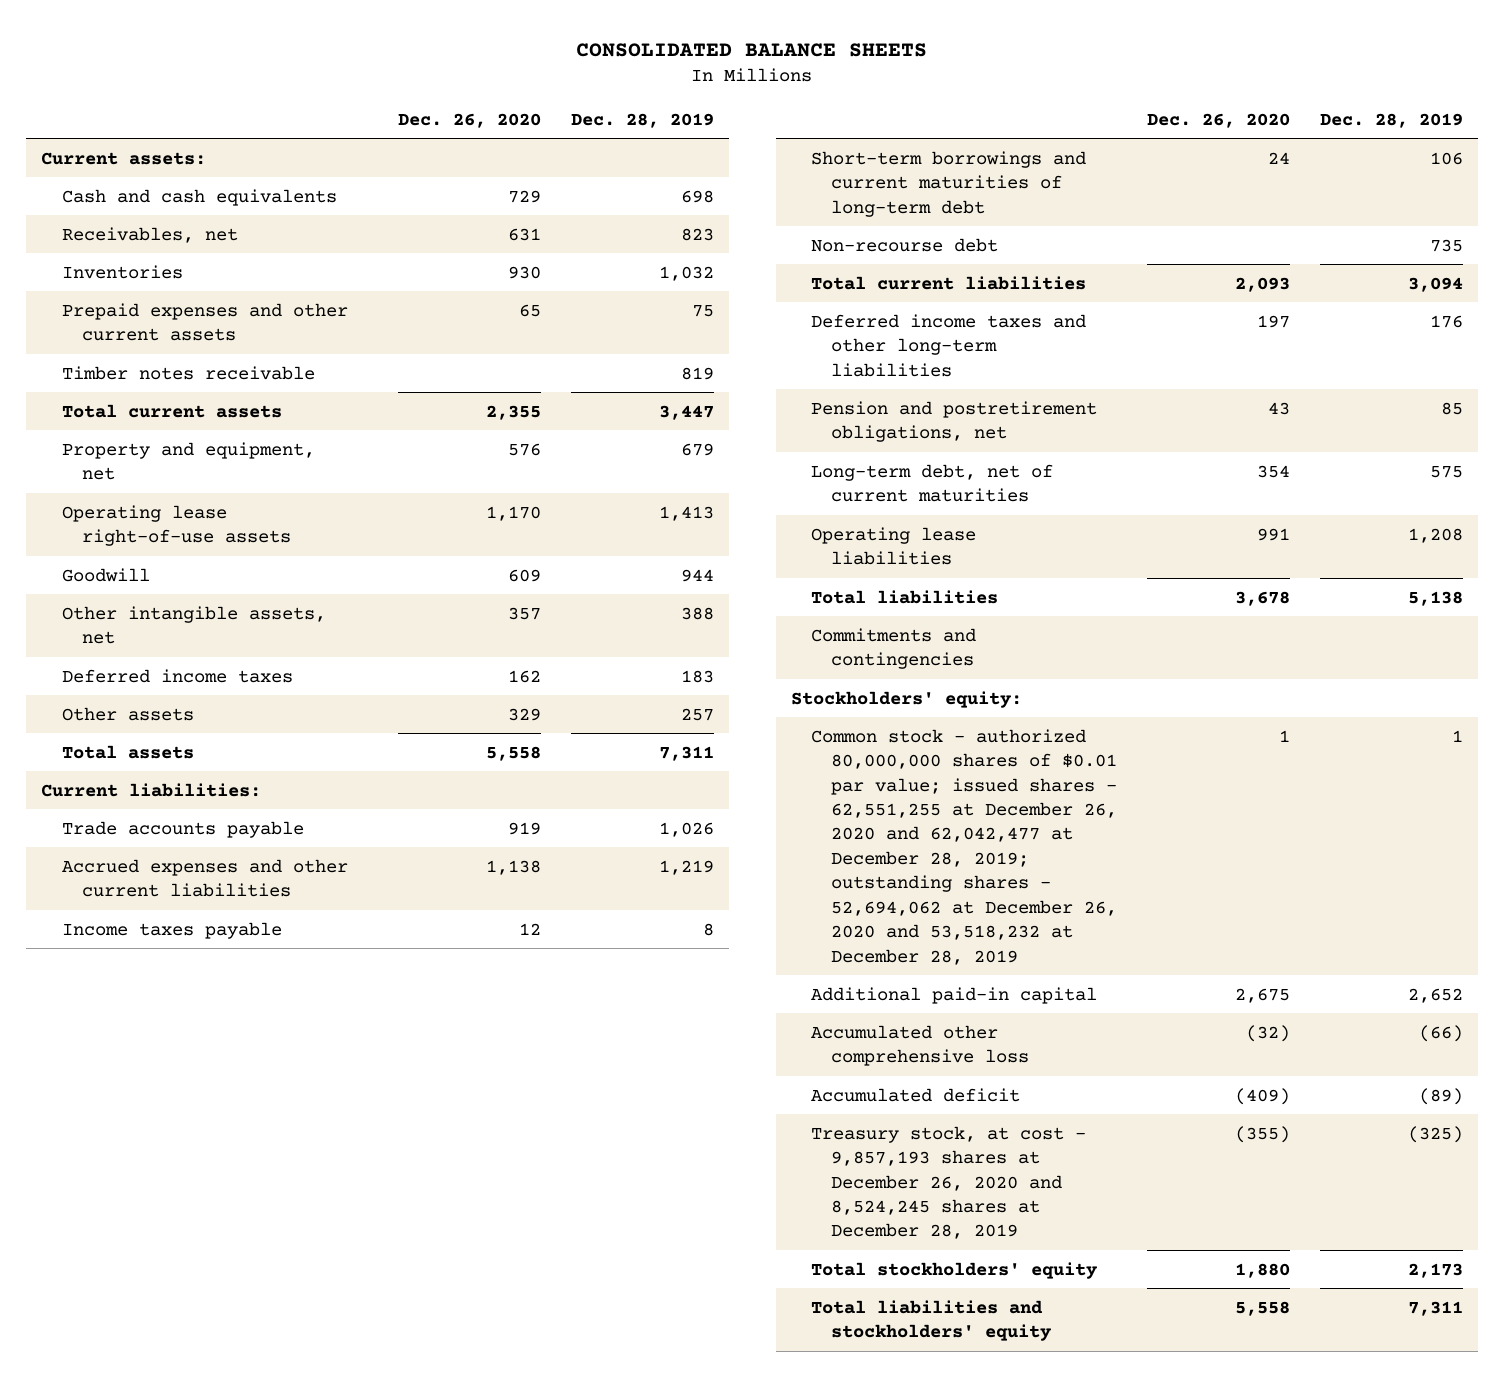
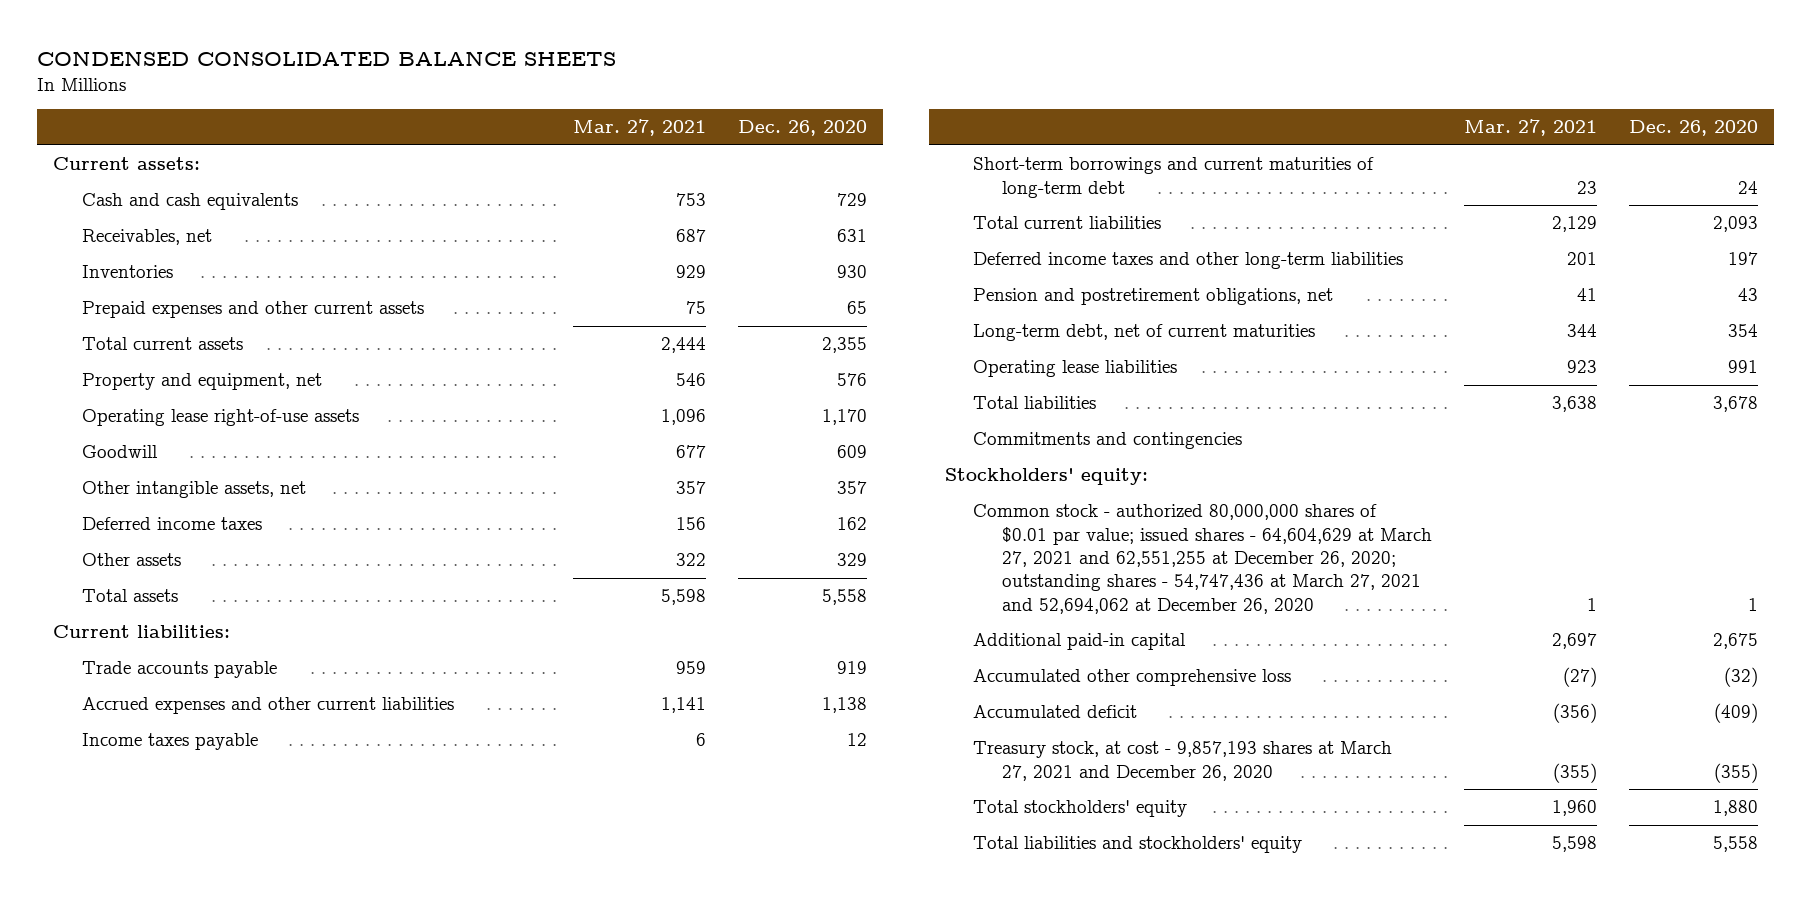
- CONSOLIDATED BALANCE SHEETS
+ CONDENSED CONSOLIDATED BALANCE SHEETS
- | Dec. 26, 2020 | Dec. 28, 2019
+ | Mar. 27, 2021 | Dec. 26, 2020
- Timber notes receivable | | 819
- Non-recourse debt | | 735
- Common stock - authorized 80,000,000 shares of $0.01 par value; issued shares - 62,551,255 at December 26, 2020 and 62,042,477 at December 28, 2019; outstanding shares - 52,694,062 at December 26, 2020 and 53,518,232 at December 28, 2019 | 1 | 1
+ Common stock - authorized 80,000,000 shares of $0.01 par value; issued shares - 64,604,629 at March 27, 2021 and 62,551,255 at December 26, 2020; outstanding shares - 54,747,436 at March 27, 2021 and 52,694,062 at December 26, 2020 | 1 | 1
- Treasury stock, at cost - 9,857,193 shares at December 26, 2020 and 8,524,245 shares at December 28, 2019 | (355) | (325)
+ Treasury stock, at cost - 9,857,193 shares at March 27, 2021 and December 26, 2020 | (355) | (355)

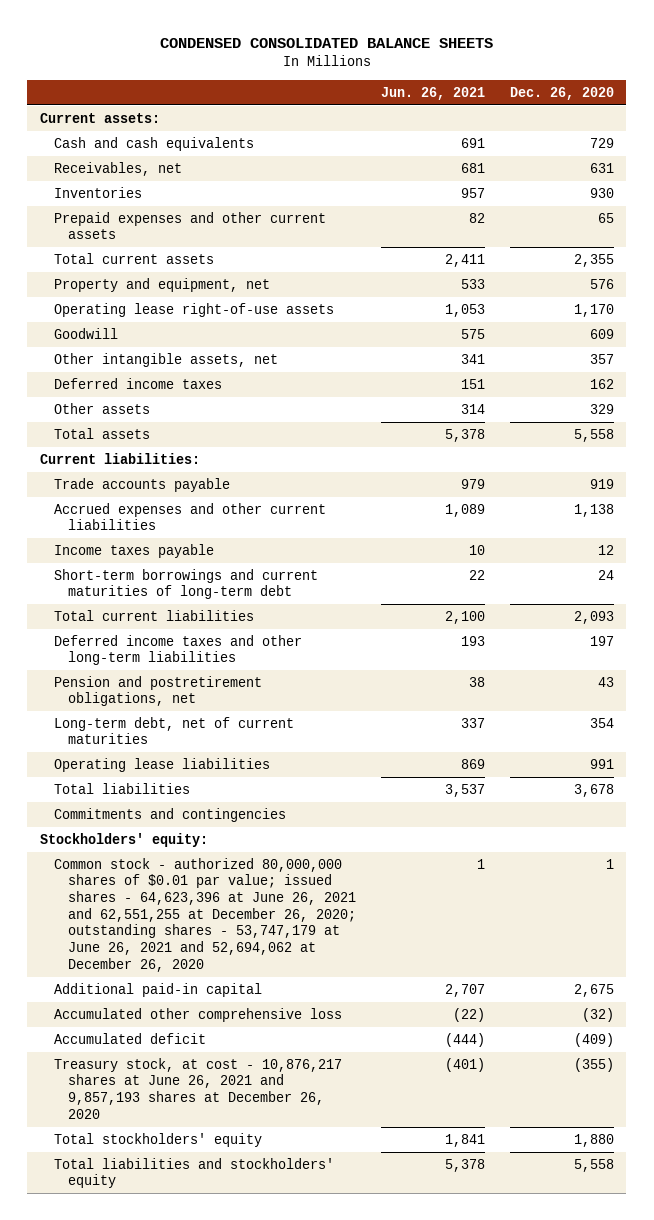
- | Mar. 27, 2021 | Dec. 26, 2020
+ | Jun. 26, 2021 | Dec. 26, 2020
- Common stock - authorized 80,000,000 shares of $0.01 par value; issued shares - 64,604,629 at March 27, 2021 and 62,551,255 at December 26, 2020; outstanding shares - 54,747,436 at March 27, 2021 and 52,694,062 at December 26, 2020 | 1 | 1
+ Common stock - authorized 80,000,000 shares of $0.01 par value; issued shares - 64,623,396 at June 26, 2021 and 62,551,255 at December 26, 2020; outstanding shares - 53,747,179 at June 26, 2021 and 52,694,062 at December 26, 2020 | 1 | 1
- Treasury stock, at cost - 9,857,193 shares at March 27, 2021 and December 26, 2020 | (355) | (355)
+ Treasury stock, at cost - 10,876,217 shares at June 26, 2021 and 9,857,193 shares at December 26, 2020 | (401) | (355)

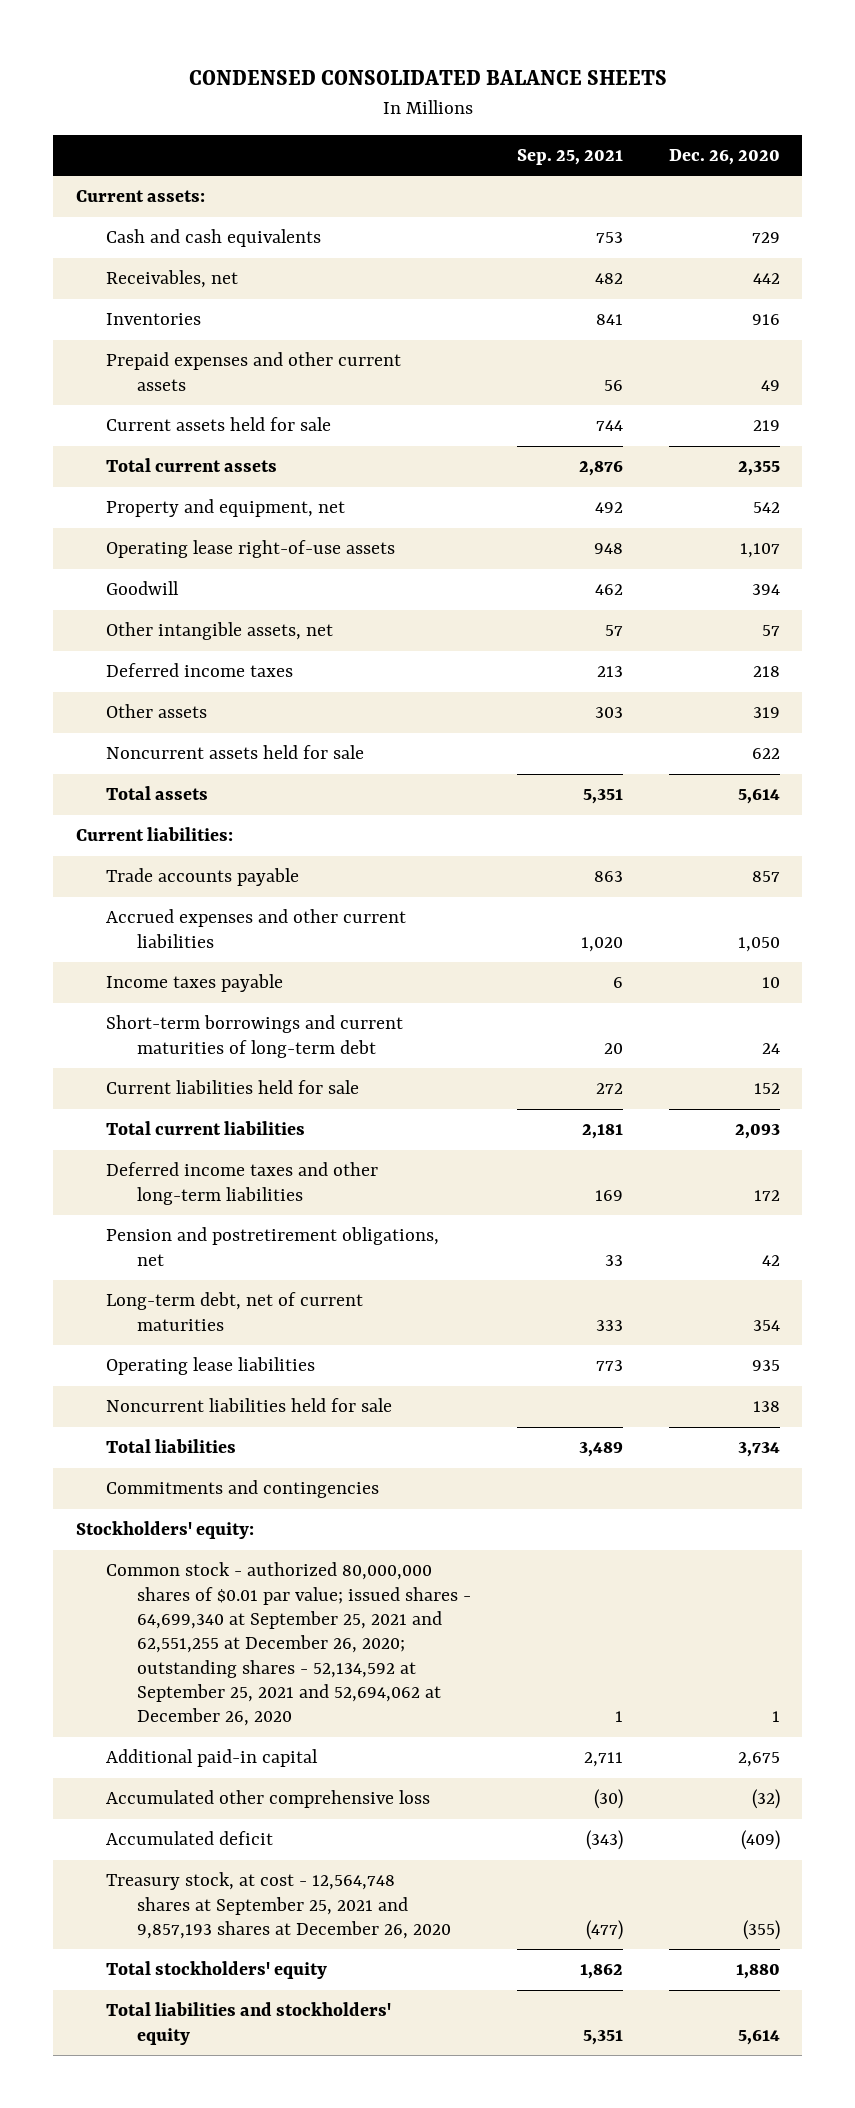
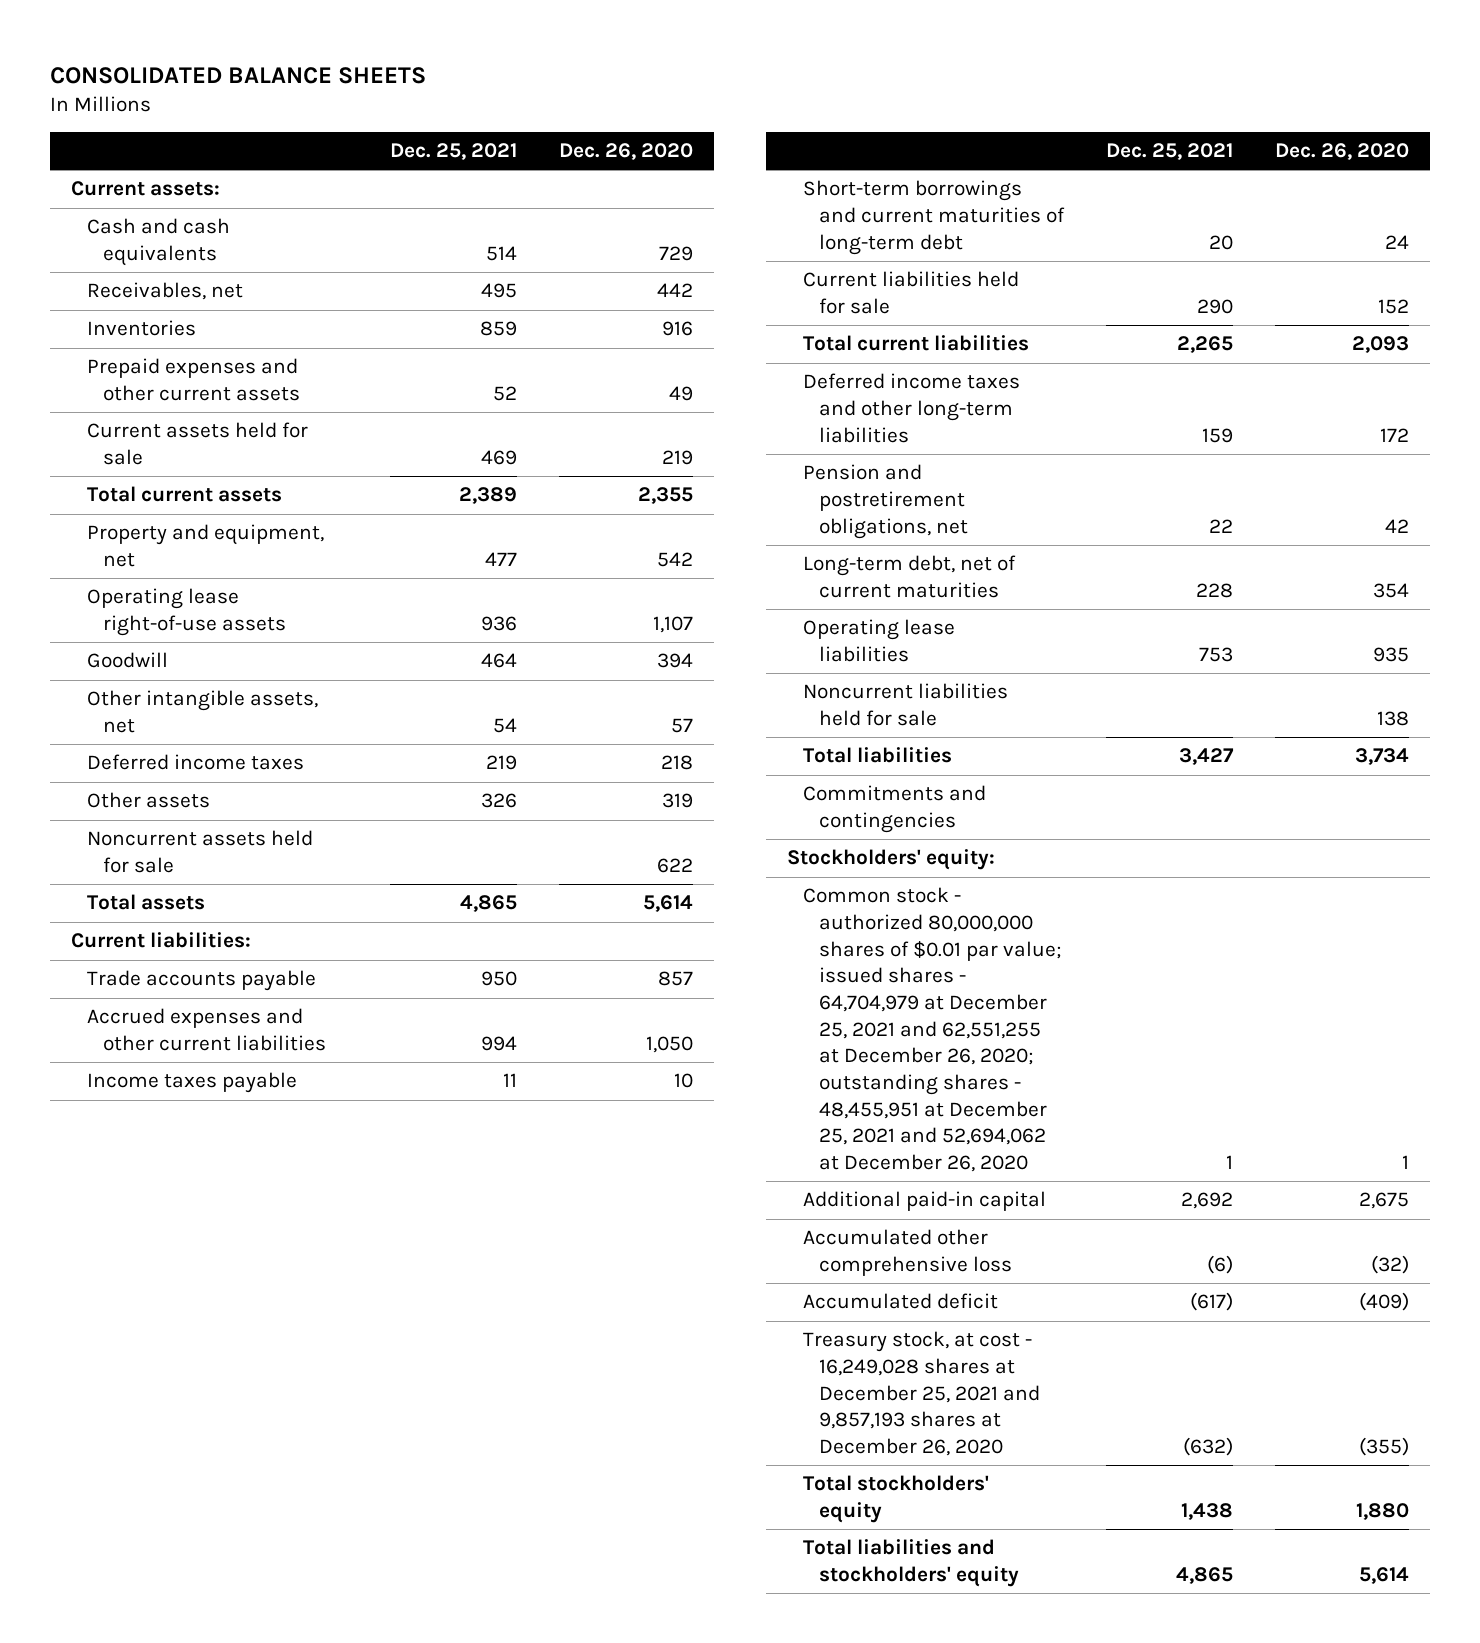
- CONDENSED CONSOLIDATED BALANCE SHEETS
+ CONSOLIDATED BALANCE SHEETS
- | Sep. 25, 2021 | Dec. 26, 2020
+ | Dec. 25, 2021 | Dec. 26, 2020
- Common stock - authorized 80,000,000 shares of $0.01 par value; issued shares - 64,699,340 at September 25, 2021 and 62,551,255 at December 26, 2020; outstanding shares - 52,134,592 at September 25, 2021 and 52,694,062 at December 26, 2020 | 1 | 1
+ Common stock - authorized 80,000,000 shares of $0.01 par value; issued shares - 64,704,979 at December 25, 2021 and 62,551,255 at December 26, 2020; outstanding shares - 48,455,951 at December 25, 2021 and 52,694,062 at December 26, 2020 | 1 | 1
- Treasury stock, at cost - 12,564,748 shares at September 25, 2021 and 9,857,193 shares at December 26, 2020 | (477) | (355)
+ Treasury stock, at cost - 16,249,028 shares at December 25, 2021 and 9,857,193 shares at December 26, 2020 | (632) | (355)

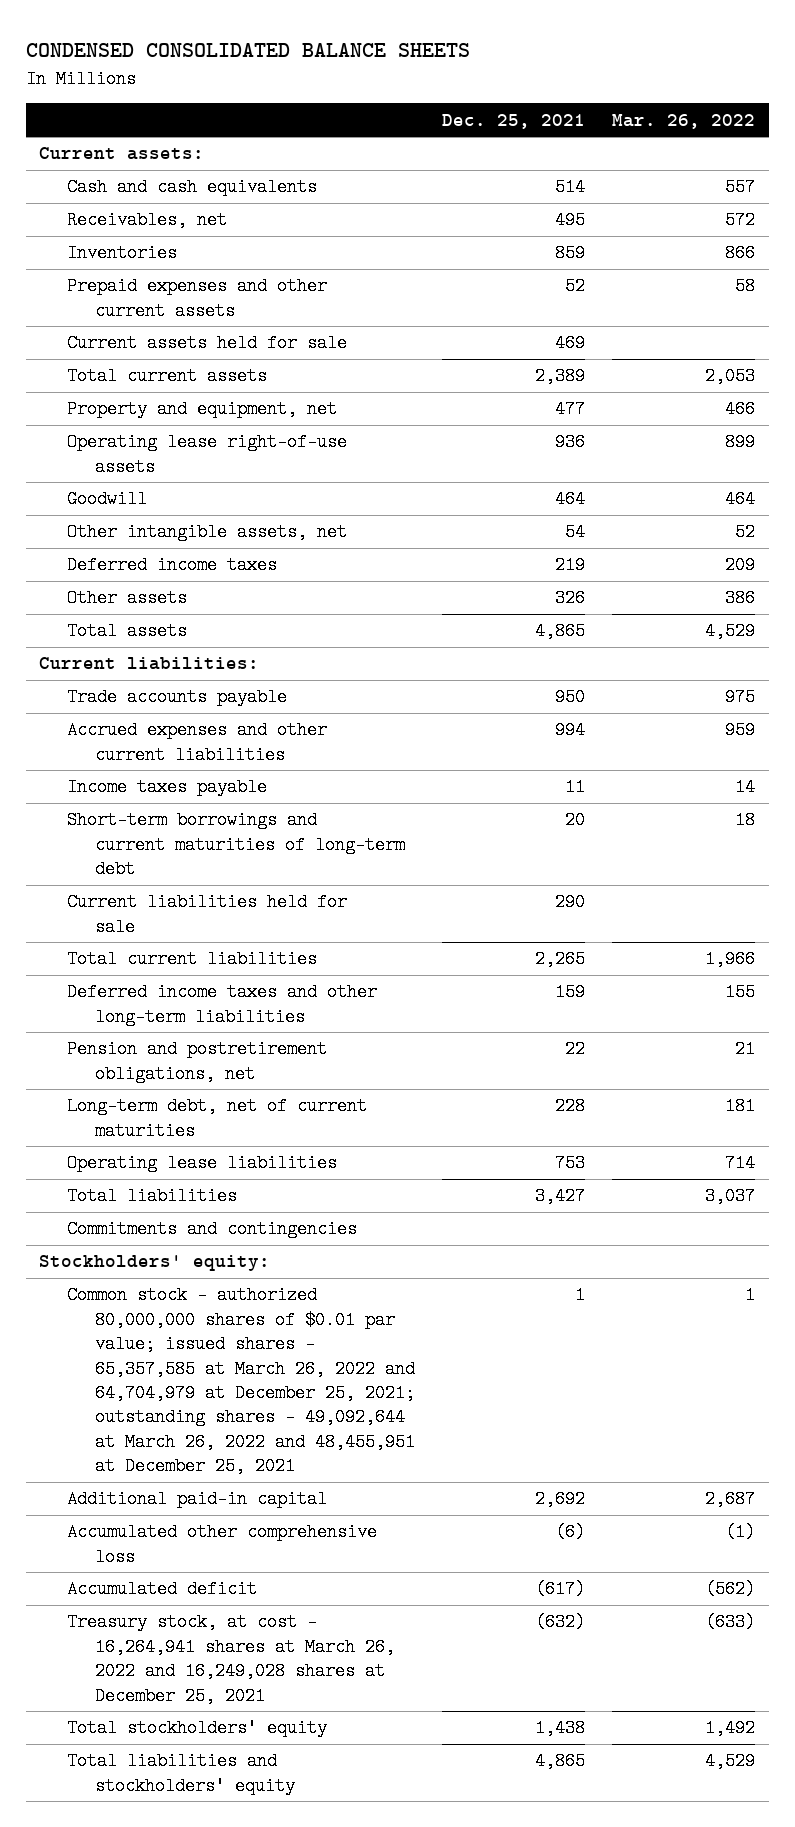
- CONSOLIDATED BALANCE SHEETS
+ CONDENSED CONSOLIDATED BALANCE SHEETS
- | Dec. 25, 2021 | Dec. 26, 2020
+ | Dec. 25, 2021 | Mar. 26, 2022
- Noncurrent assets held for sale | | 622
- Noncurrent liabilities held for sale | | 138
- Common stock - authorized 80,000,000 shares of $0.01 par value; issued shares - 64,704,979 at December 25, 2021 and 62,551,255 at December 26, 2020; outstanding shares - 48,455,951 at December 25, 2021 and 52,694,062 at December 26, 2020 | 1 | 1
+ Common stock - authorized 80,000,000 shares of $0.01 par value; issued shares - 65,357,585 at March 26, 2022 and 64,704,979 at December 25, 2021; outstanding shares - 49,092,644 at March 26, 2022 and 48,455,951 at December 25, 2021 | 1 | 1
- Treasury stock, at cost - 16,249,028 shares at December 25, 2021 and 9,857,193 shares at December 26, 2020 | (632) | (355)
+ Treasury stock, at cost - 16,264,941 shares at March 26, 2022 and 16,249,028 shares at December 25, 2021 | (632) | (633)

